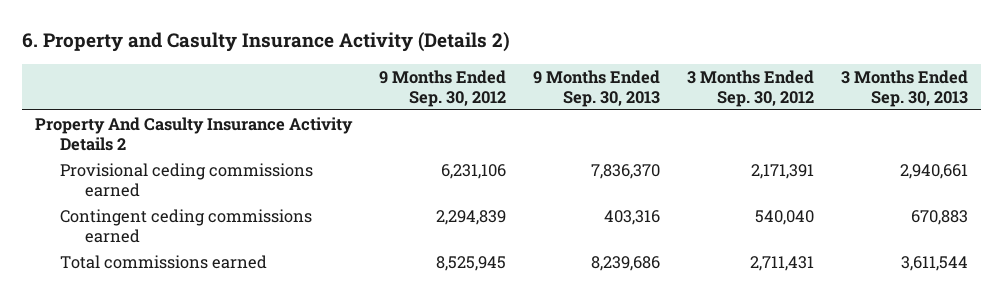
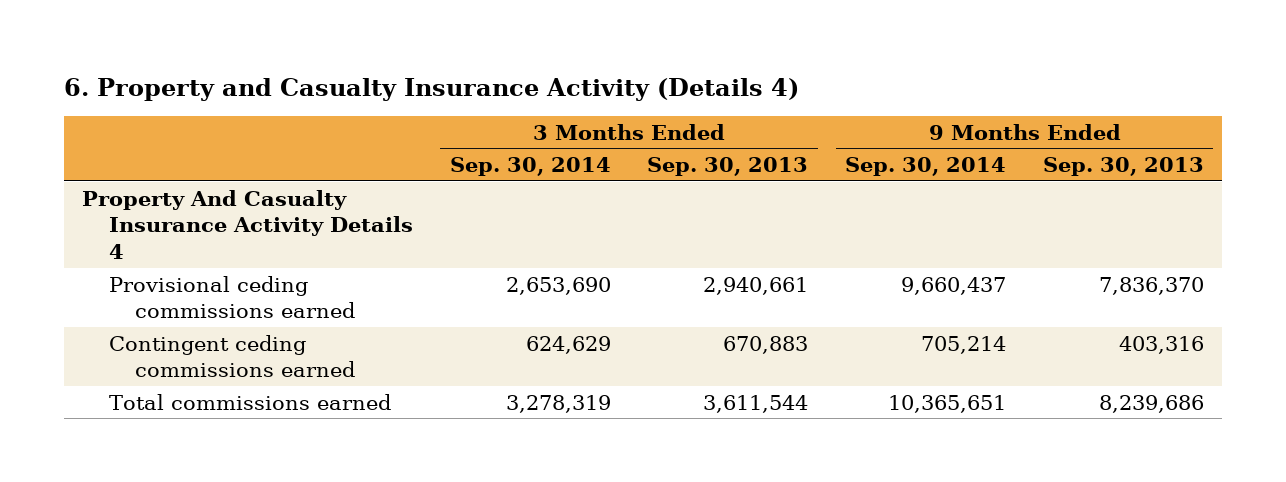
- 6. Property and Casulty Insurance Activity (Details 2)
+ 6. Property and Casualty Insurance Activity (Details 4)
- | 9 Months Ended Sep. 30, 2012 | 9 Months Ended Sep. 30, 2013 | 3 Months Ended Sep. 30, 2012 | 3 Months Ended Sep. 30, 2013
+ | 3 Months Ended Sep. 30, 2014 | 3 Months Ended Sep. 30, 2013 | 9 Months Ended Sep. 30, 2014 | 9 Months Ended Sep. 30, 2013
- Property And Casulty Insurance Activity Details 2
+ Property And Casualty Insurance Activity Details 4

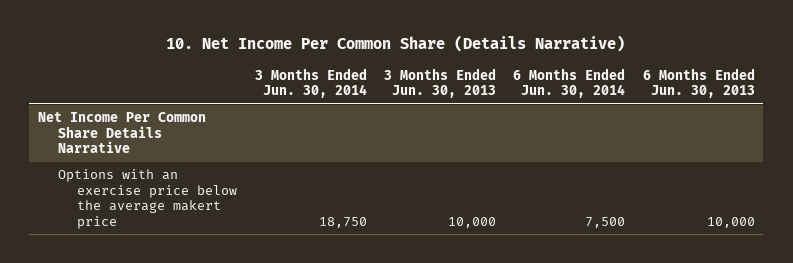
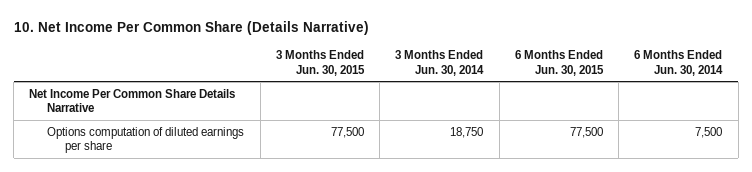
- | 3 Months Ended Jun. 30, 2014 | 3 Months Ended Jun. 30, 2013 | 6 Months Ended Jun. 30, 2014 | 6 Months Ended Jun. 30, 2013
+ | 3 Months Ended Jun. 30, 2015 | 3 Months Ended Jun. 30, 2014 | 6 Months Ended Jun. 30, 2015 | 6 Months Ended Jun. 30, 2014
- Options with an exercise price below the average makert price | 18,750 | 10,000 | 7,500 | 10,000
+ Options computation of diluted earnings per share | 77,500 | 18,750 | 77,500 | 7,500

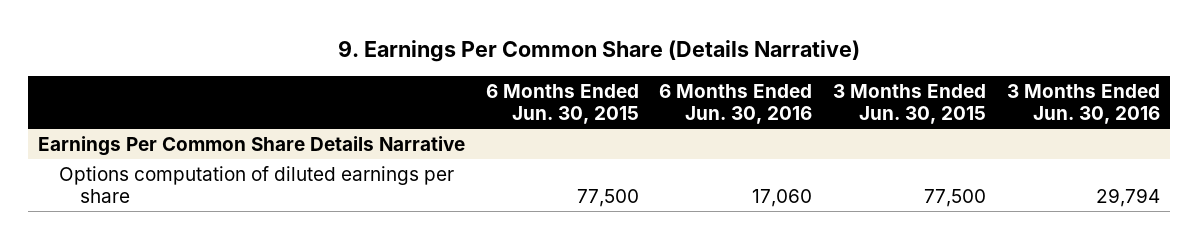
- 10. Net Income Per Common Share (Details Narrative)
+ 9. Earnings Per Common Share (Details Narrative)
- | 3 Months Ended Jun. 30, 2015 | 3 Months Ended Jun. 30, 2014 | 6 Months Ended Jun. 30, 2015 | 6 Months Ended Jun. 30, 2014
+ | 6 Months Ended Jun. 30, 2015 | 6 Months Ended Jun. 30, 2016 | 3 Months Ended Jun. 30, 2015 | 3 Months Ended Jun. 30, 2016
- Net Income Per Common Share Details Narrative
+ Earnings Per Common Share Details Narrative

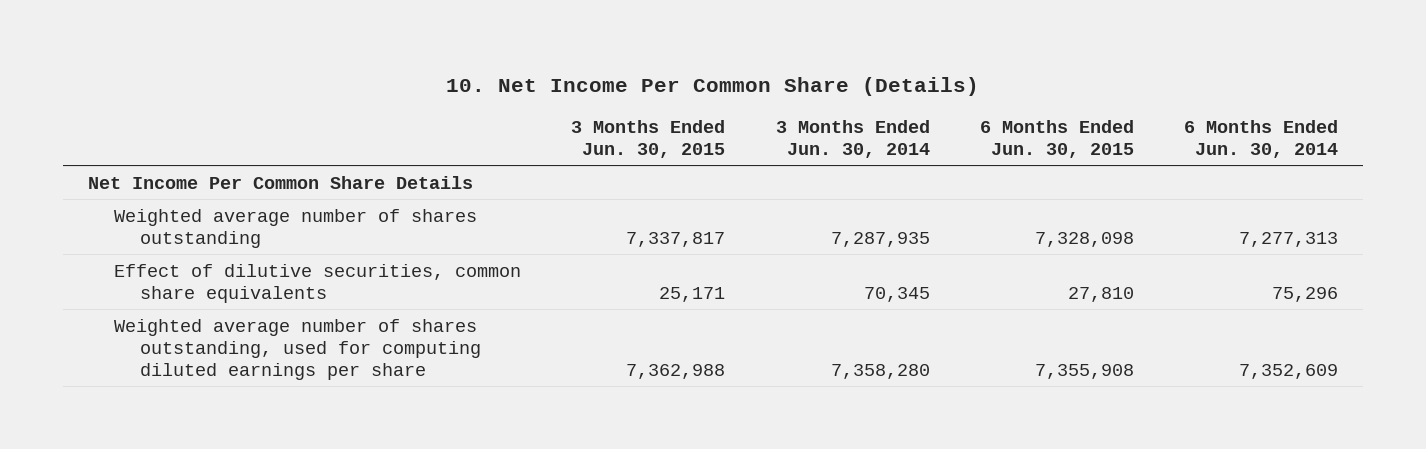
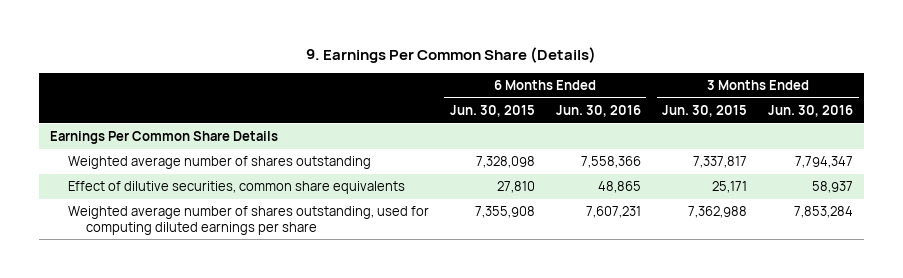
- 10. Net Income Per Common Share (Details)
+ 9. Earnings Per Common Share (Details)
- | 3 Months Ended Jun. 30, 2015 | 3 Months Ended Jun. 30, 2014 | 6 Months Ended Jun. 30, 2015 | 6 Months Ended Jun. 30, 2014
+ | 6 Months Ended Jun. 30, 2015 | 6 Months Ended Jun. 30, 2016 | 3 Months Ended Jun. 30, 2015 | 3 Months Ended Jun. 30, 2016
- Net Income Per Common Share Details
+ Earnings Per Common Share Details

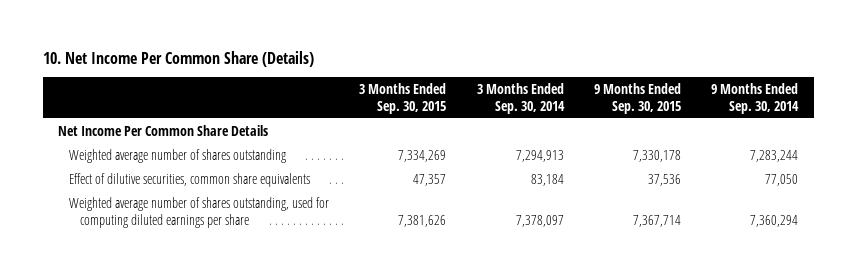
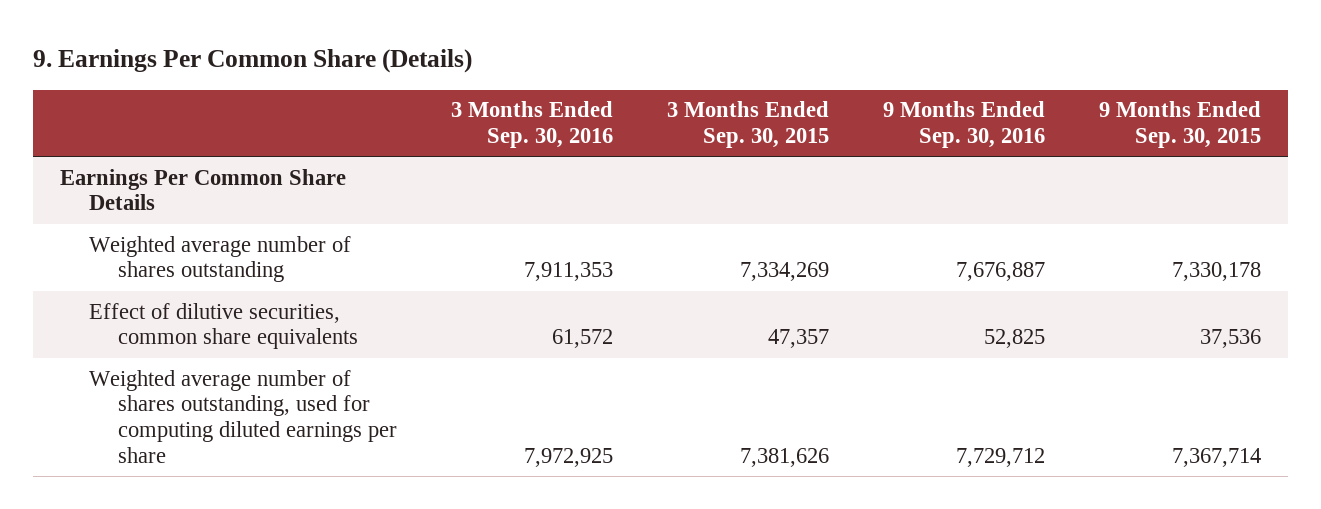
- 10. Net Income Per Common Share (Details)
+ 9. Earnings Per Common Share (Details)
- | 3 Months Ended Sep. 30, 2015 | 3 Months Ended Sep. 30, 2014 | 9 Months Ended Sep. 30, 2015 | 9 Months Ended Sep. 30, 2014
+ | 3 Months Ended Sep. 30, 2016 | 3 Months Ended Sep. 30, 2015 | 9 Months Ended Sep. 30, 2016 | 9 Months Ended Sep. 30, 2015
- Net Income Per Common Share Details
+ Earnings Per Common Share Details

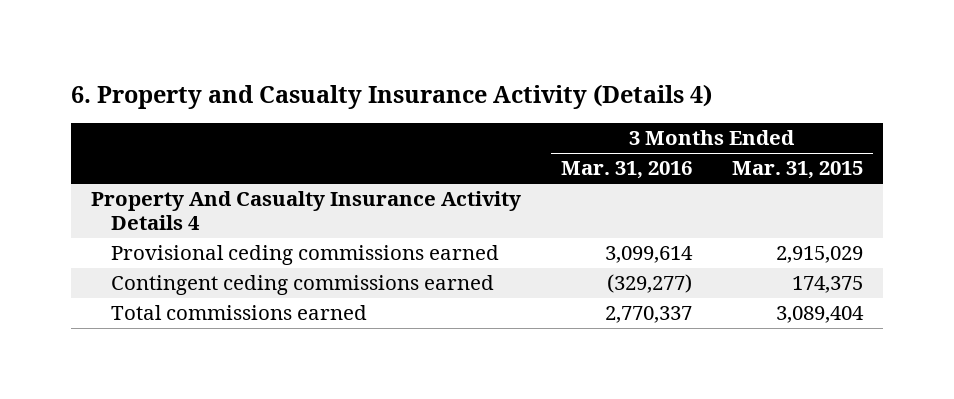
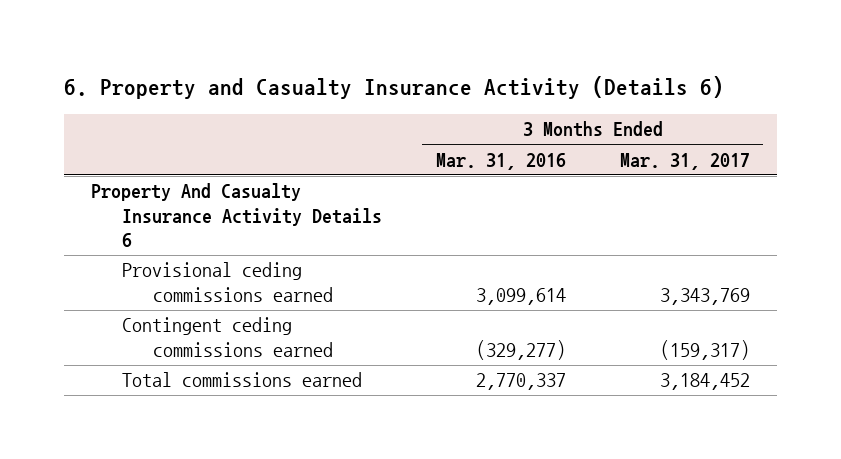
- 6. Property and Casualty Insurance Activity (Details 4)
+ 6. Property and Casualty Insurance Activity (Details 6)
- | 3 Months Ended Mar. 31, 2016 | 3 Months Ended Mar. 31, 2015
+ | 3 Months Ended Mar. 31, 2016 | 3 Months Ended Mar. 31, 2017
- Property And Casualty Insurance Activity Details 4
+ Property And Casualty Insurance Activity Details 6

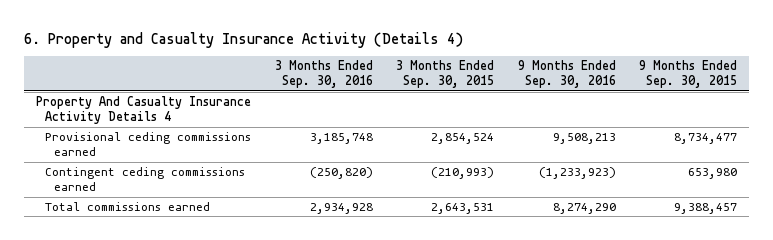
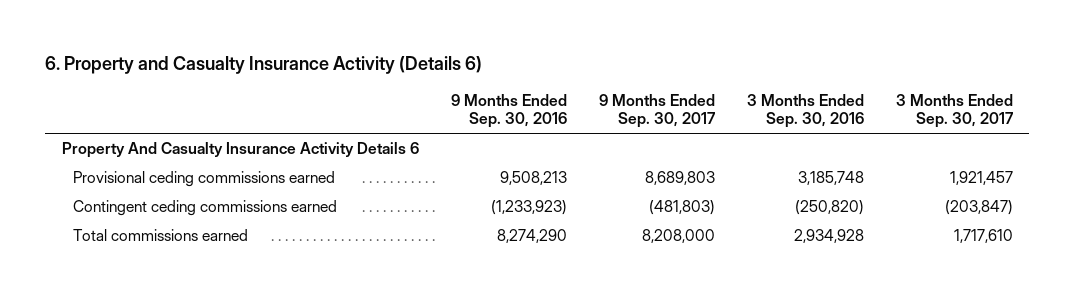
- 6. Property and Casualty Insurance Activity (Details 4)
+ 6. Property and Casualty Insurance Activity (Details 6)
- | 3 Months Ended Sep. 30, 2016 | 3 Months Ended Sep. 30, 2015 | 9 Months Ended Sep. 30, 2016 | 9 Months Ended Sep. 30, 2015
+ | 9 Months Ended Sep. 30, 2016 | 9 Months Ended Sep. 30, 2017 | 3 Months Ended Sep. 30, 2016 | 3 Months Ended Sep. 30, 2017
- Property And Casualty Insurance Activity Details 4
+ Property And Casualty Insurance Activity Details 6

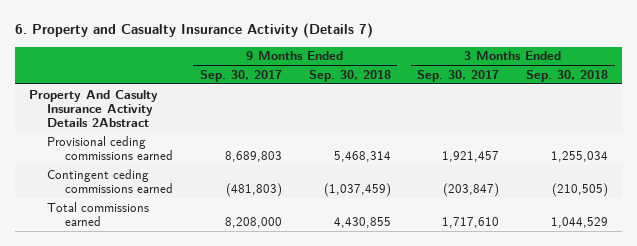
- 6. Property and Casualty Insurance Activity (Details 6)
+ 6. Property and Casualty Insurance Activity (Details 7)
- | 9 Months Ended Sep. 30, 2016 | 9 Months Ended Sep. 30, 2017 | 3 Months Ended Sep. 30, 2016 | 3 Months Ended Sep. 30, 2017
+ | 9 Months Ended Sep. 30, 2017 | 9 Months Ended Sep. 30, 2018 | 3 Months Ended Sep. 30, 2017 | 3 Months Ended Sep. 30, 2018
- Property And Casualty Insurance Activity Details 6
+ Property And Casulty Insurance Activity Details 2Abstract

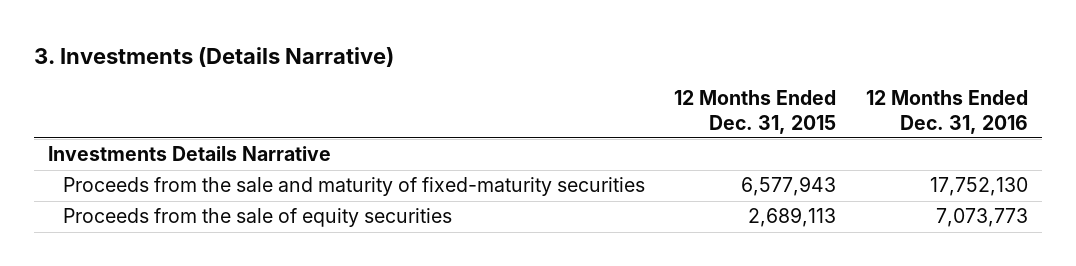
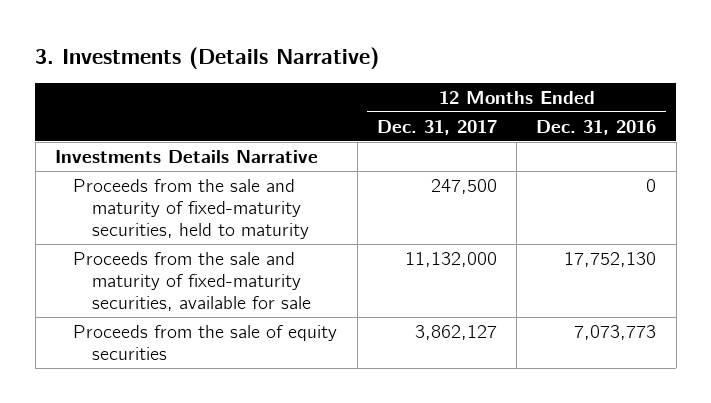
- | 12 Months Ended Dec. 31, 2015 | 12 Months Ended Dec. 31, 2016
+ | 12 Months Ended Dec. 31, 2017 | 12 Months Ended Dec. 31, 2016
- Proceeds from the sale and maturity of fixed-maturity securities | 6,577,943 | 17,752,130
+ Proceeds from the sale and maturity of fixed-maturity securities, held to maturity | 247,500 | 0
+ Proceeds from the sale and maturity of fixed-maturity securities, available for sale | 11,132,000 | 17,752,130

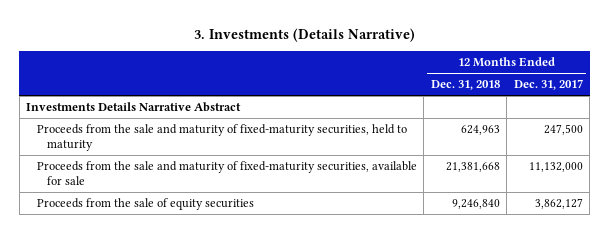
- | 12 Months Ended Dec. 31, 2017 | 12 Months Ended Dec. 31, 2016
+ | 12 Months Ended Dec. 31, 2018 | 12 Months Ended Dec. 31, 2017
- Investments Details Narrative
+ Investments Details Narrative Abstract

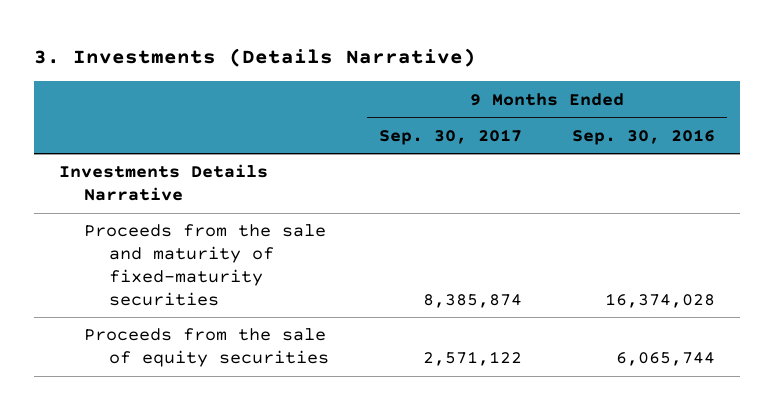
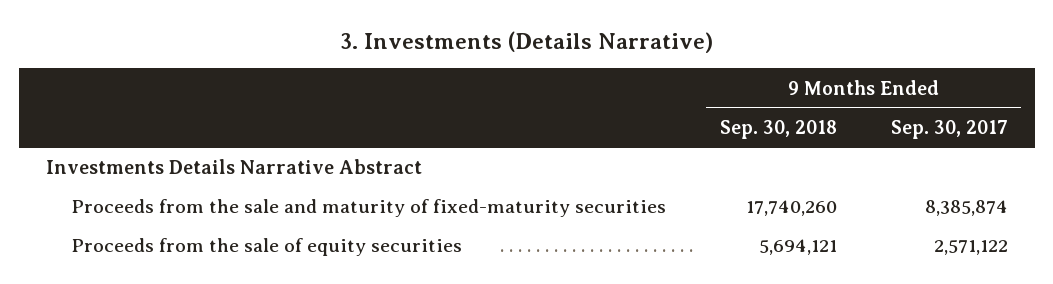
- | 9 Months Ended Sep. 30, 2017 | 9 Months Ended Sep. 30, 2016
+ | 9 Months Ended Sep. 30, 2018 | 9 Months Ended Sep. 30, 2017
- Investments Details Narrative
+ Investments Details Narrative Abstract

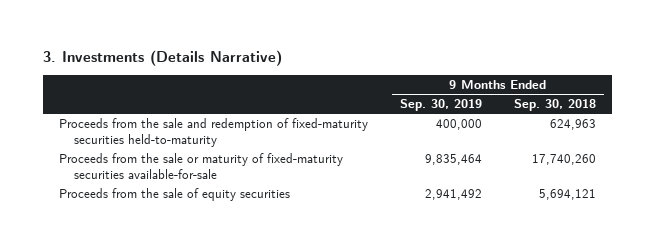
- | 9 Months Ended Sep. 30, 2018 | 9 Months Ended Sep. 30, 2017
+ | 9 Months Ended Sep. 30, 2019 | 9 Months Ended Sep. 30, 2018
- Investments Details Narrative Abstract
- Proceeds from the sale and maturity of fixed-maturity securities | 17,740,260 | 8,385,874
+ Proceeds from the sale and redemption of fixed-maturity securities held-to-maturity | 400,000 | 624,963
+ Proceeds from the sale or maturity of fixed-maturity securities available-for-sale | 9,835,464 | 17,740,260

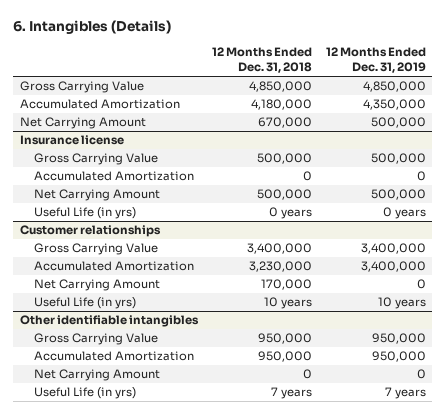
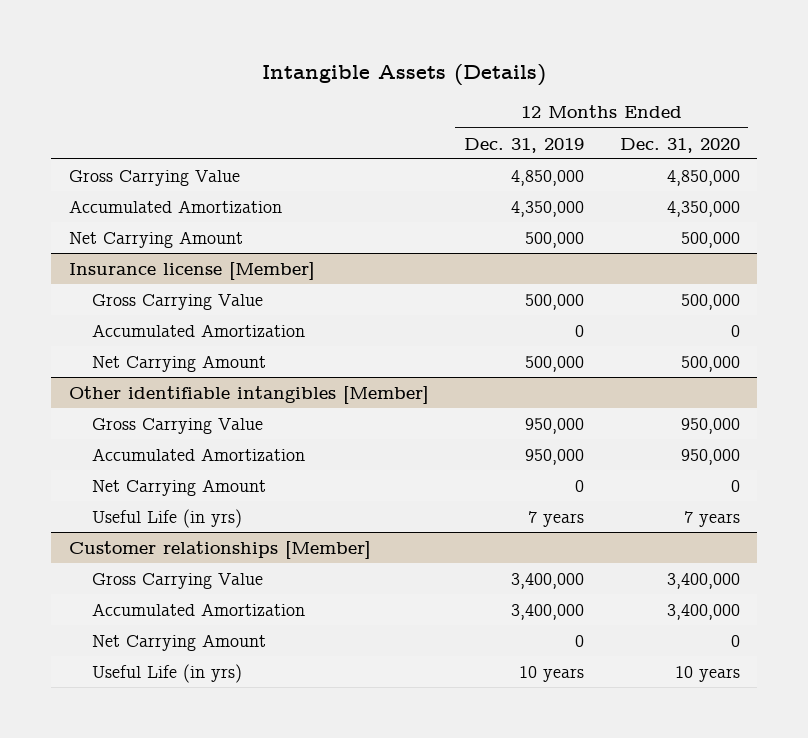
- 6. Intangibles (Details)
+ Intangible Assets (Details)
- | 12 Months Ended Dec. 31, 2018 | 12 Months Ended Dec. 31, 2019
+ | 12 Months Ended Dec. 31, 2019 | 12 Months Ended Dec. 31, 2020
- Insurance license
+ Insurance license [Member]
- Useful Life (in yrs) | 0 years | 0 years
- Customer relationships
- Gross Carrying Value | 3,400,000 | 3,400,000
- Accumulated Amortization | 3,230,000 | 3,400,000
- Net Carrying Amount | 170,000 | 0
- Useful Life (in yrs) | 10 years | 10 years
- Other identifiable intangibles
+ Other identifiable intangibles [Member]
+ Customer relationships [Member]
+ Gross Carrying Value | 3,400,000 | 3,400,000
+ Accumulated Amortization | 3,400,000 | 3,400,000
+ Net Carrying Amount | 0 | 0
+ Useful Life (in yrs) | 10 years | 10 years

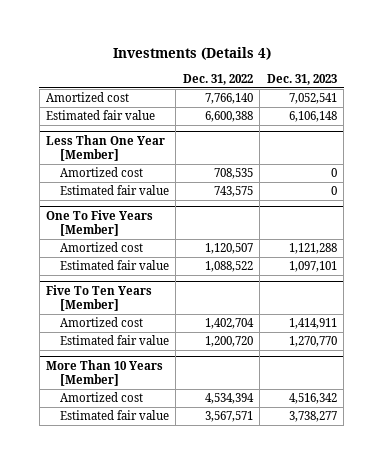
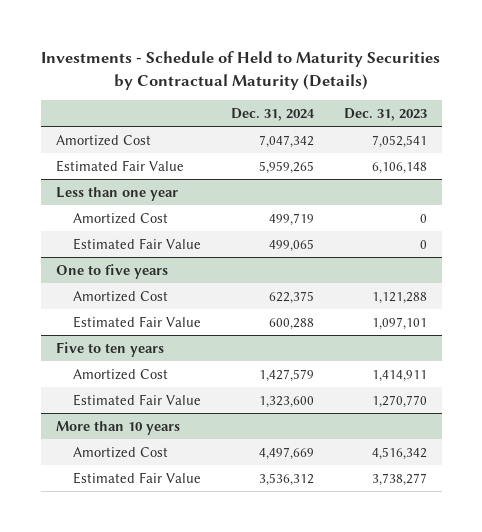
- Investments (Details 4)
+ Investments - Schedule of Held to Maturity Securities by Contractual Maturity (Details)
- | Dec. 31, 2022 | Dec. 31, 2023
+ | Dec. 31, 2024 | Dec. 31, 2023
- Amortized cost | 7,766,140 | 7,052,541
- Estimated fair value | 6,600,388 | 6,106,148
- Less Than One Year [Member]
- Amortized cost | 708,535 | 0
- Estimated fair value | 743,575 | 0
- One To Five Years [Member]
- Amortized cost | 1,120,507 | 1,121,288
- Estimated fair value | 1,088,522 | 1,097,101
- Five To Ten Years [Member]
- Amortized cost | 1,402,704 | 1,414,911
- Estimated fair value | 1,200,720 | 1,270,770
- More Than 10 Years [Member]
- Amortized cost | 4,534,394 | 4,516,342
- Estimated fair value | 3,567,571 | 3,738,277
+ Amortized Cost | 7,047,342 | 7,052,541
+ Estimated Fair Value | 5,959,265 | 6,106,148
+ Less than one year
+ Amortized Cost | 499,719 | 0
+ Estimated Fair Value | 499,065 | 0
+ One to five years
+ Amortized Cost | 622,375 | 1,121,288
+ Estimated Fair Value | 600,288 | 1,097,101
+ Five to ten years
+ Amortized Cost | 1,427,579 | 1,414,911
+ Estimated Fair Value | 1,323,600 | 1,270,770
+ More than 10 years
+ Amortized Cost | 4,497,669 | 4,516,342
+ Estimated Fair Value | 3,536,312 | 3,738,277

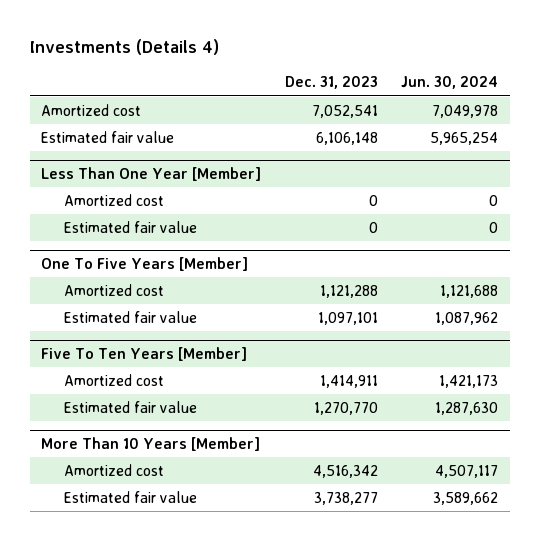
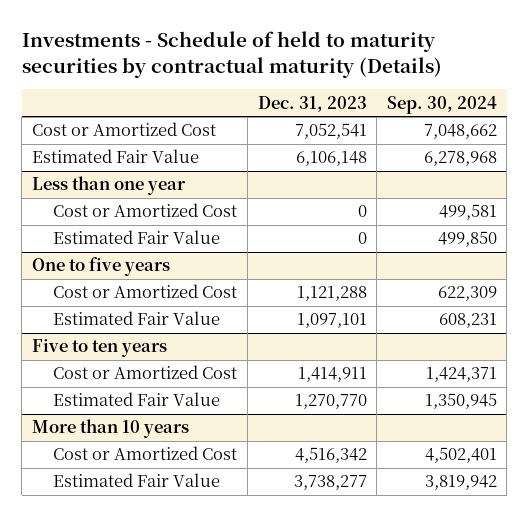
- Investments (Details 4)
+ Investments - Schedule of held to maturity securities by contractual maturity (Details)
- | Dec. 31, 2023 | Jun. 30, 2024
+ | Dec. 31, 2023 | Sep. 30, 2024
- Amortized cost | 7,052,541 | 7,049,978
- Estimated fair value | 6,106,148 | 5,965,254
- Less Than One Year [Member]
- Amortized cost | 0 | 0
- Estimated fair value | 0 | 0
- One To Five Years [Member]
- Amortized cost | 1,121,288 | 1,121,688
- Estimated fair value | 1,097,101 | 1,087,962
- Five To Ten Years [Member]
- Amortized cost | 1,414,911 | 1,421,173
- Estimated fair value | 1,270,770 | 1,287,630
- More Than 10 Years [Member]
- Amortized cost | 4,516,342 | 4,507,117
- Estimated fair value | 3,738,277 | 3,589,662
+ Cost or Amortized Cost | 7,052,541 | 7,048,662
+ Estimated Fair Value | 6,106,148 | 6,278,968
+ Less than one year
+ Cost or Amortized Cost | 0 | 499,581
+ Estimated Fair Value | 0 | 499,850
+ One to five years
+ Cost or Amortized Cost | 1,121,288 | 622,309
+ Estimated Fair Value | 1,097,101 | 608,231
+ Five to ten years
+ Cost or Amortized Cost | 1,414,911 | 1,424,371
+ Estimated Fair Value | 1,270,770 | 1,350,945
+ More than 10 years
+ Cost or Amortized Cost | 4,516,342 | 4,502,401
+ Estimated Fair Value | 3,738,277 | 3,819,942

